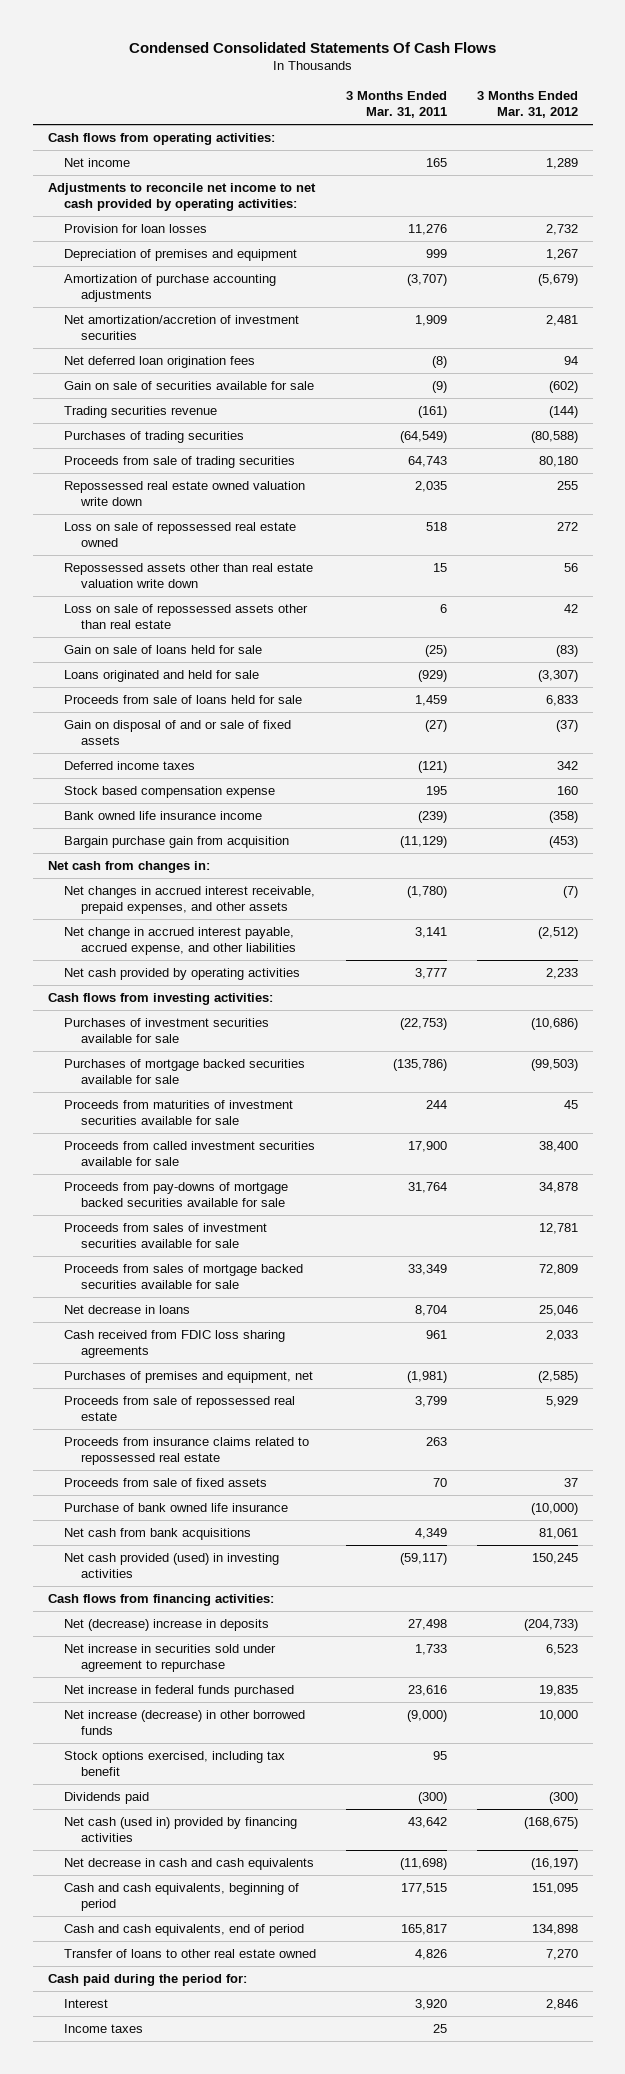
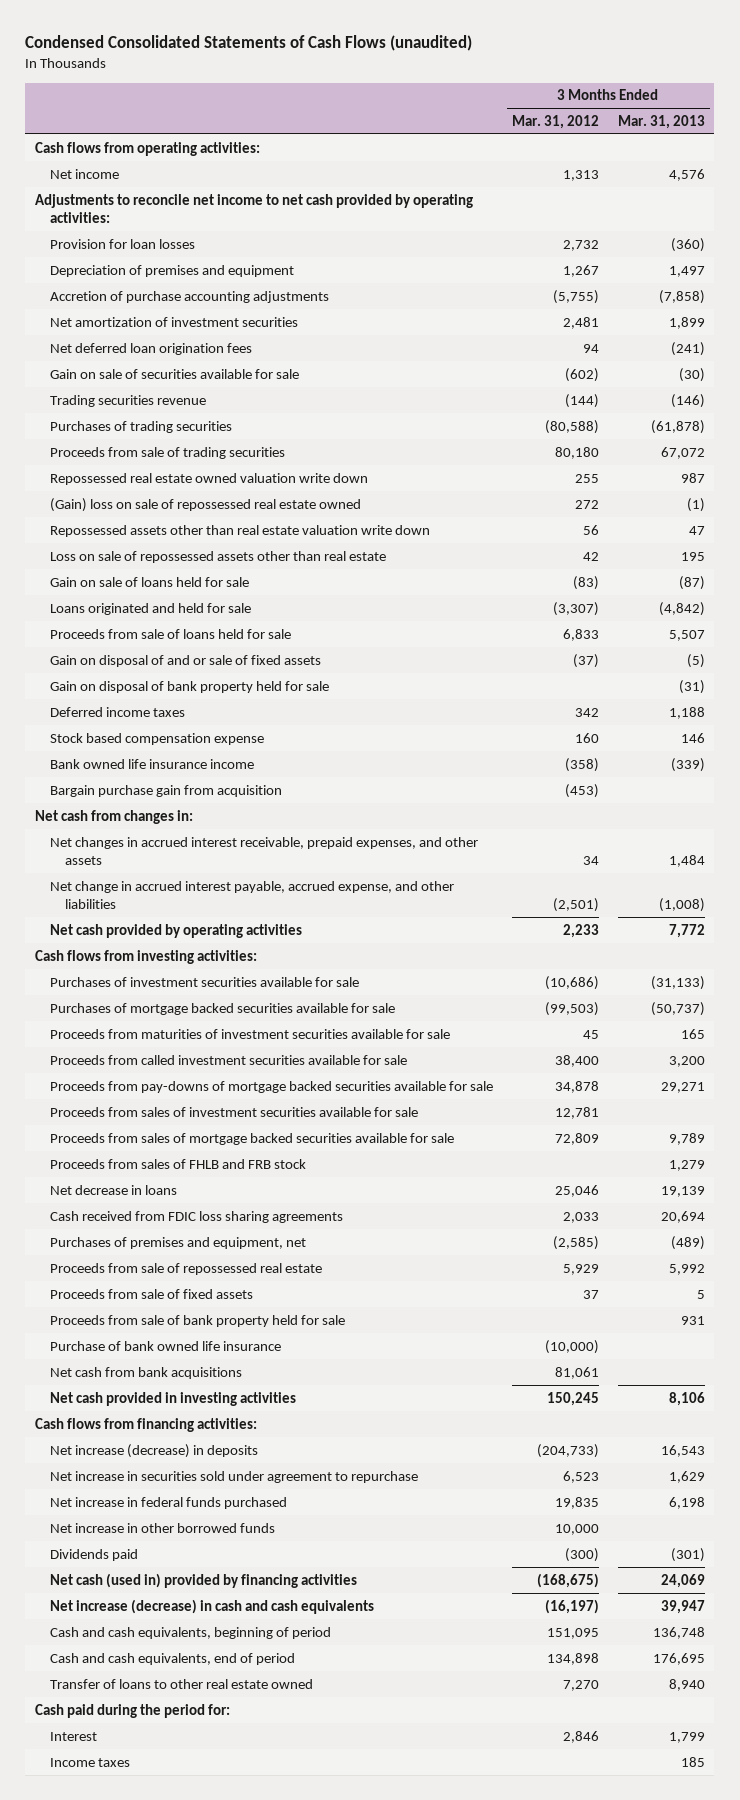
- Condensed Consolidated Statements Of Cash Flows
+ Condensed Consolidated Statements of Cash Flows (unaudited)
- | 3 Months Ended Mar. 31, 2011 | 3 Months Ended Mar. 31, 2012
+ | 3 Months Ended Mar. 31, 2012 | 3 Months Ended Mar. 31, 2013
- Net income | 165 | 1,289
+ Net income | 1,313 | 4,576
- Amortization of purchase accounting adjustments | (3,707) | (5,679)
- Net amortization/accretion of investment securities | 1,909 | 2,481
+ Accretion of purchase accounting adjustments | (5,755) | (7,858)
+ Net amortization of investment securities | 2,481 | 1,899
- Loss on sale of repossessed real estate owned | 518 | 272
+ (Gain) loss on sale of repossessed real estate owned | 272 | (1)
+ Gain on disposal of bank property held for sale | | (31)
- Net changes in accrued interest receivable, prepaid expenses, and other assets | (1,780) | (7)
- Net change in accrued interest payable, accrued expense, and other liabilities | 3,141 | (2,512)
+ Net changes in accrued interest receivable, prepaid expenses, and other assets | 34 | 1,484
+ Net change in accrued interest payable, accrued expense, and other liabilities | (2,501) | (1,008)
+ Proceeds from sales of FHLB and FRB stock | | 1,279
- Proceeds from insurance claims related to repossessed real estate | 263 |
+ Proceeds from sale of bank property held for sale | | 931
- Net cash provided (used) in investing activities | (59,117) | 150,245
+ Net cash provided in investing activities | 150,245 | 8,106
- Net (decrease) increase in deposits | 27,498 | (204,733)
+ Net increase (decrease) in deposits | (204,733) | 16,543
- Net increase (decrease) in other borrowed funds | (9,000) | 10,000
- Stock options exercised, including tax benefit | 95 |
+ Net increase in other borrowed funds | 10,000 |
- Net decrease in cash and cash equivalents | (11,698) | (16,197)
+ Net increase (decrease) in cash and cash equivalents | (16,197) | 39,947

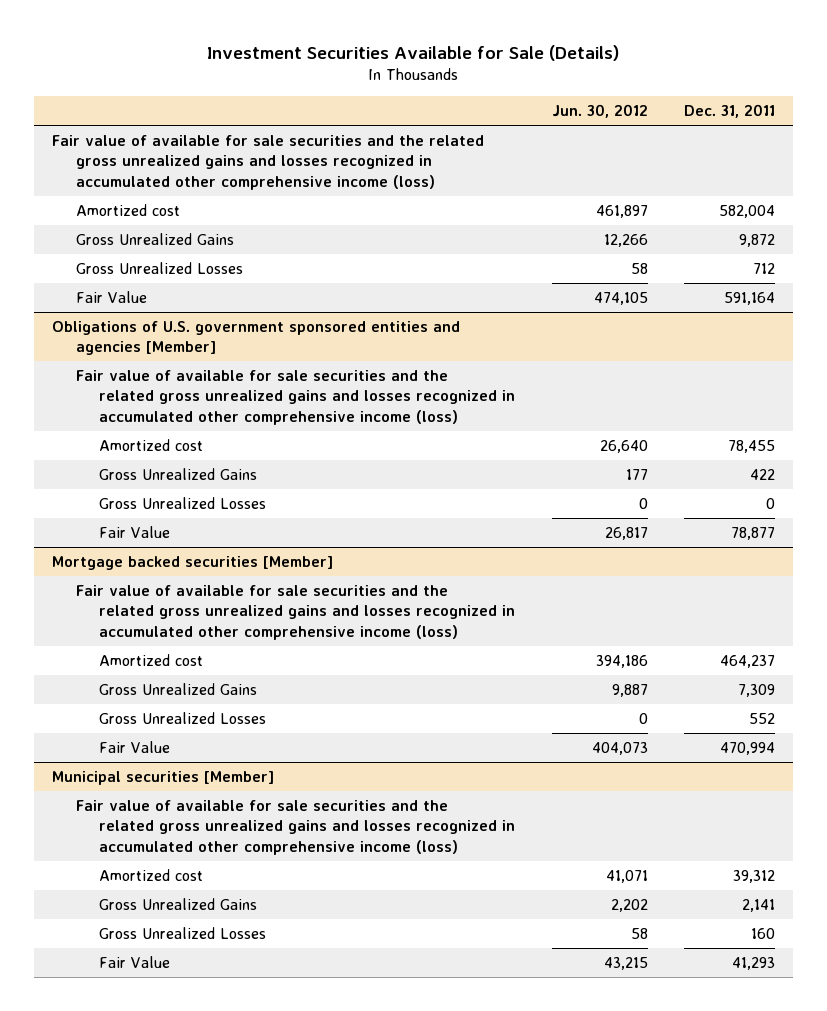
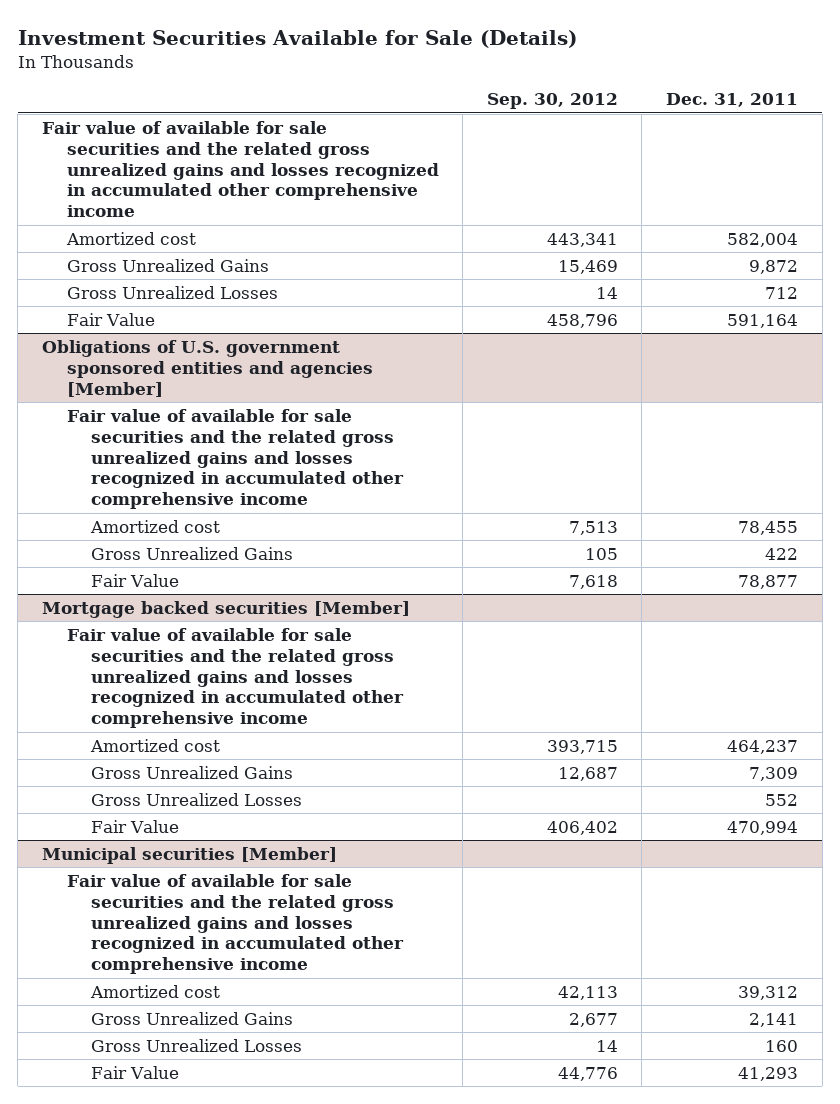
- | Jun. 30, 2012 | Dec. 31, 2011
+ | Sep. 30, 2012 | Dec. 31, 2011
- Fair value of available for sale securities and the related gross unrealized gains and losses recognized in accumulated other comprehensive income (loss)
+ Fair value of available for sale securities and the related gross unrealized gains and losses recognized in accumulated other comprehensive income
@ Obligations of U.S. government sponsored entities and agencies [Member]
- Fair value of available for sale securities and the related gross unrealized gains and losses recognized in accumulated other comprehensive income (loss)
+ Fair value of available for sale securities and the related gross unrealized gains and losses recognized in accumulated other comprehensive income
- Gross Unrealized Losses | 0 | 0
@ Mortgage backed securities [Member]
- Fair value of available for sale securities and the related gross unrealized gains and losses recognized in accumulated other comprehensive income (loss)
+ Fair value of available for sale securities and the related gross unrealized gains and losses recognized in accumulated other comprehensive income
@ Municipal securities [Member]
- Fair value of available for sale securities and the related gross unrealized gains and losses recognized in accumulated other comprehensive income (loss)
+ Fair value of available for sale securities and the related gross unrealized gains and losses recognized in accumulated other comprehensive income

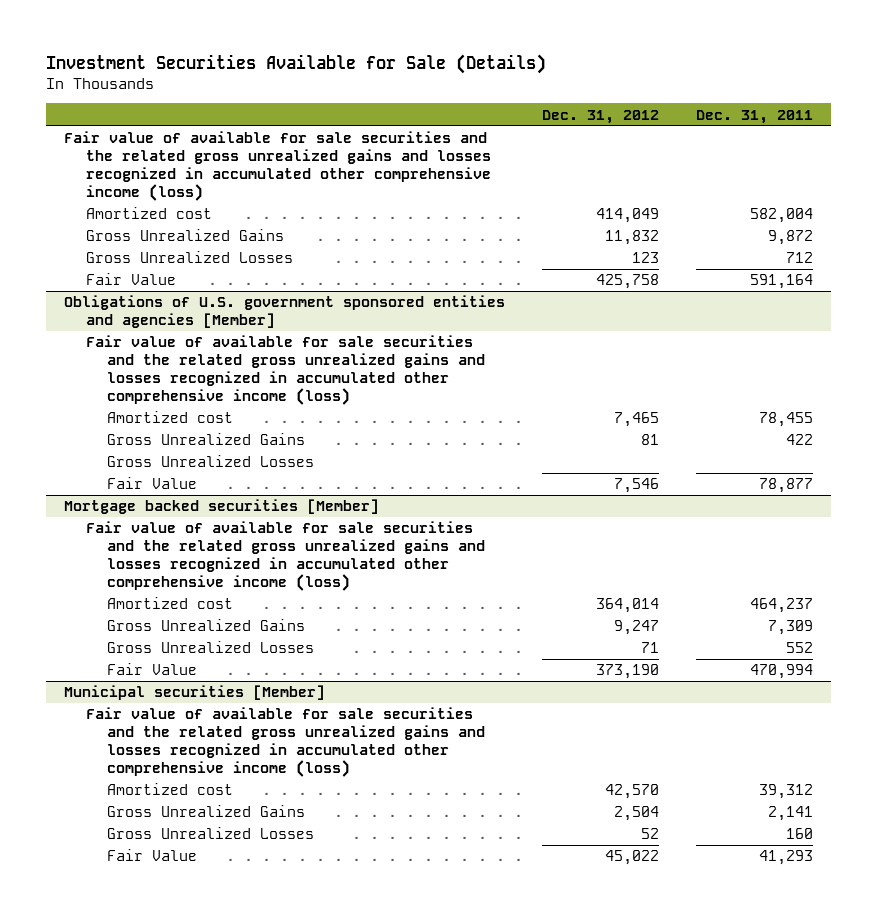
- | Sep. 30, 2012 | Dec. 31, 2011
+ | Dec. 31, 2012 | Dec. 31, 2011
- Fair value of available for sale securities and the related gross unrealized gains and losses recognized in accumulated other comprehensive income
+ Fair value of available for sale securities and the related gross unrealized gains and losses recognized in accumulated other comprehensive income (loss)
@ Obligations of U.S. government sponsored entities and agencies [Member]
- Fair value of available for sale securities and the related gross unrealized gains and losses recognized in accumulated other comprehensive income
+ Fair value of available for sale securities and the related gross unrealized gains and losses recognized in accumulated other comprehensive income (loss)
+ Gross Unrealized Losses
@ Mortgage backed securities [Member]
- Fair value of available for sale securities and the related gross unrealized gains and losses recognized in accumulated other comprehensive income
+ Fair value of available for sale securities and the related gross unrealized gains and losses recognized in accumulated other comprehensive income (loss)
@ Municipal securities [Member]
- Fair value of available for sale securities and the related gross unrealized gains and losses recognized in accumulated other comprehensive income
+ Fair value of available for sale securities and the related gross unrealized gains and losses recognized in accumulated other comprehensive income (loss)

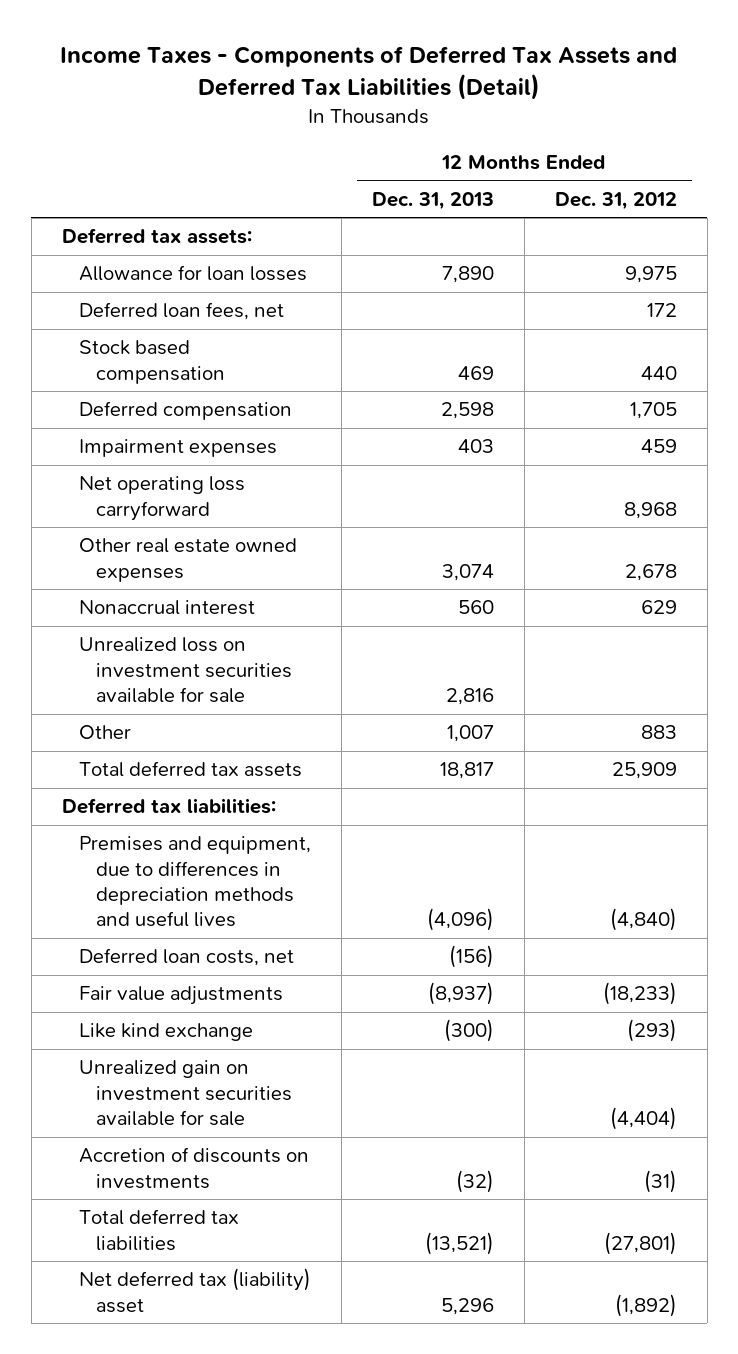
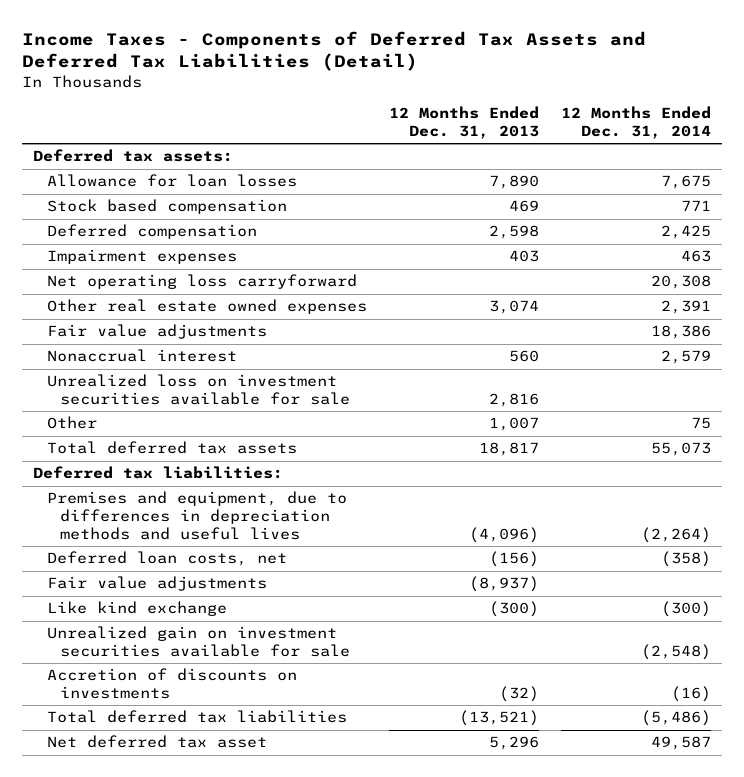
- | 12 Months Ended Dec. 31, 2013 | 12 Months Ended Dec. 31, 2012
+ | 12 Months Ended Dec. 31, 2013 | 12 Months Ended Dec. 31, 2014
- Deferred loan fees, net | | 172
+ Fair value adjustments | | 18,386
- Net deferred tax (liability) asset | 5,296 | (1,892)
+ Net deferred tax asset | 5,296 | 49,587

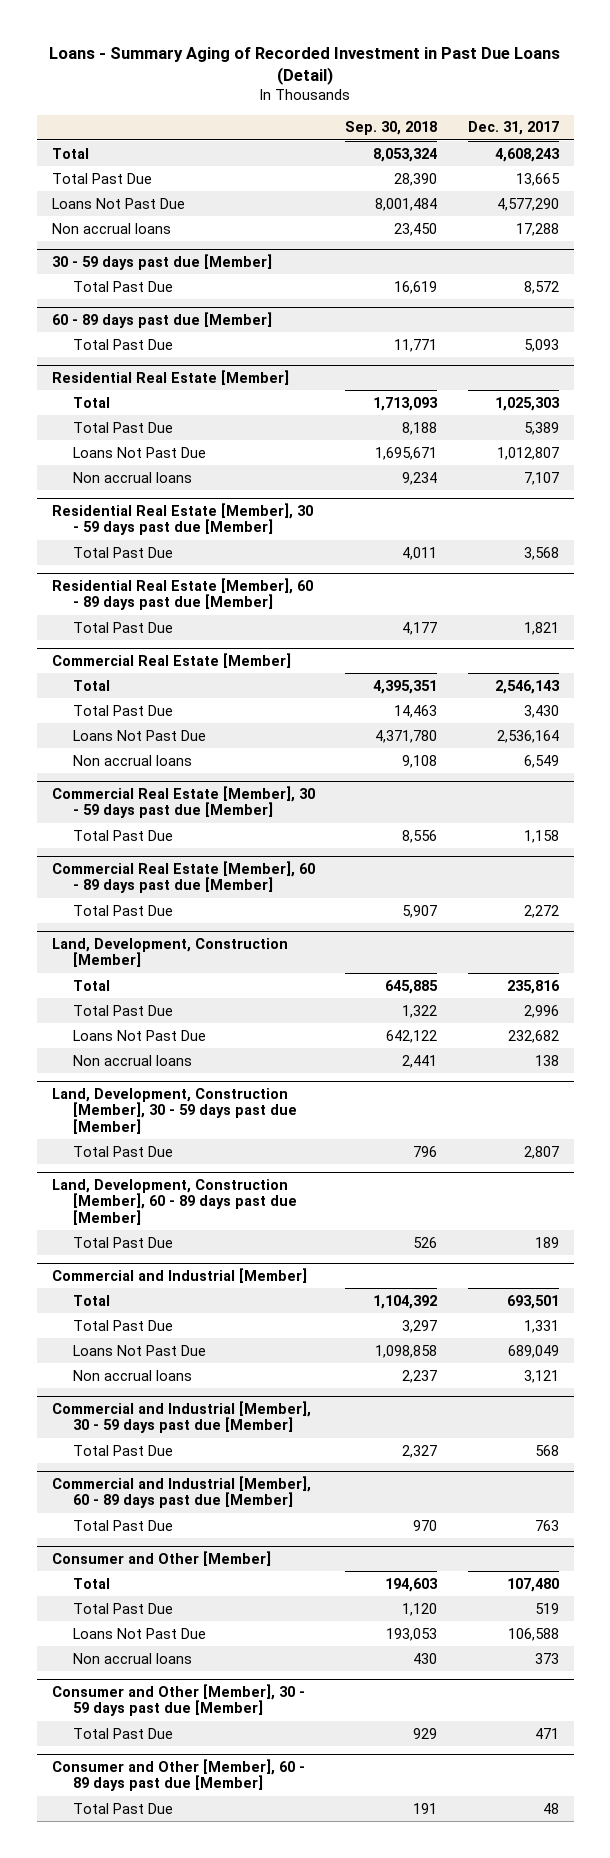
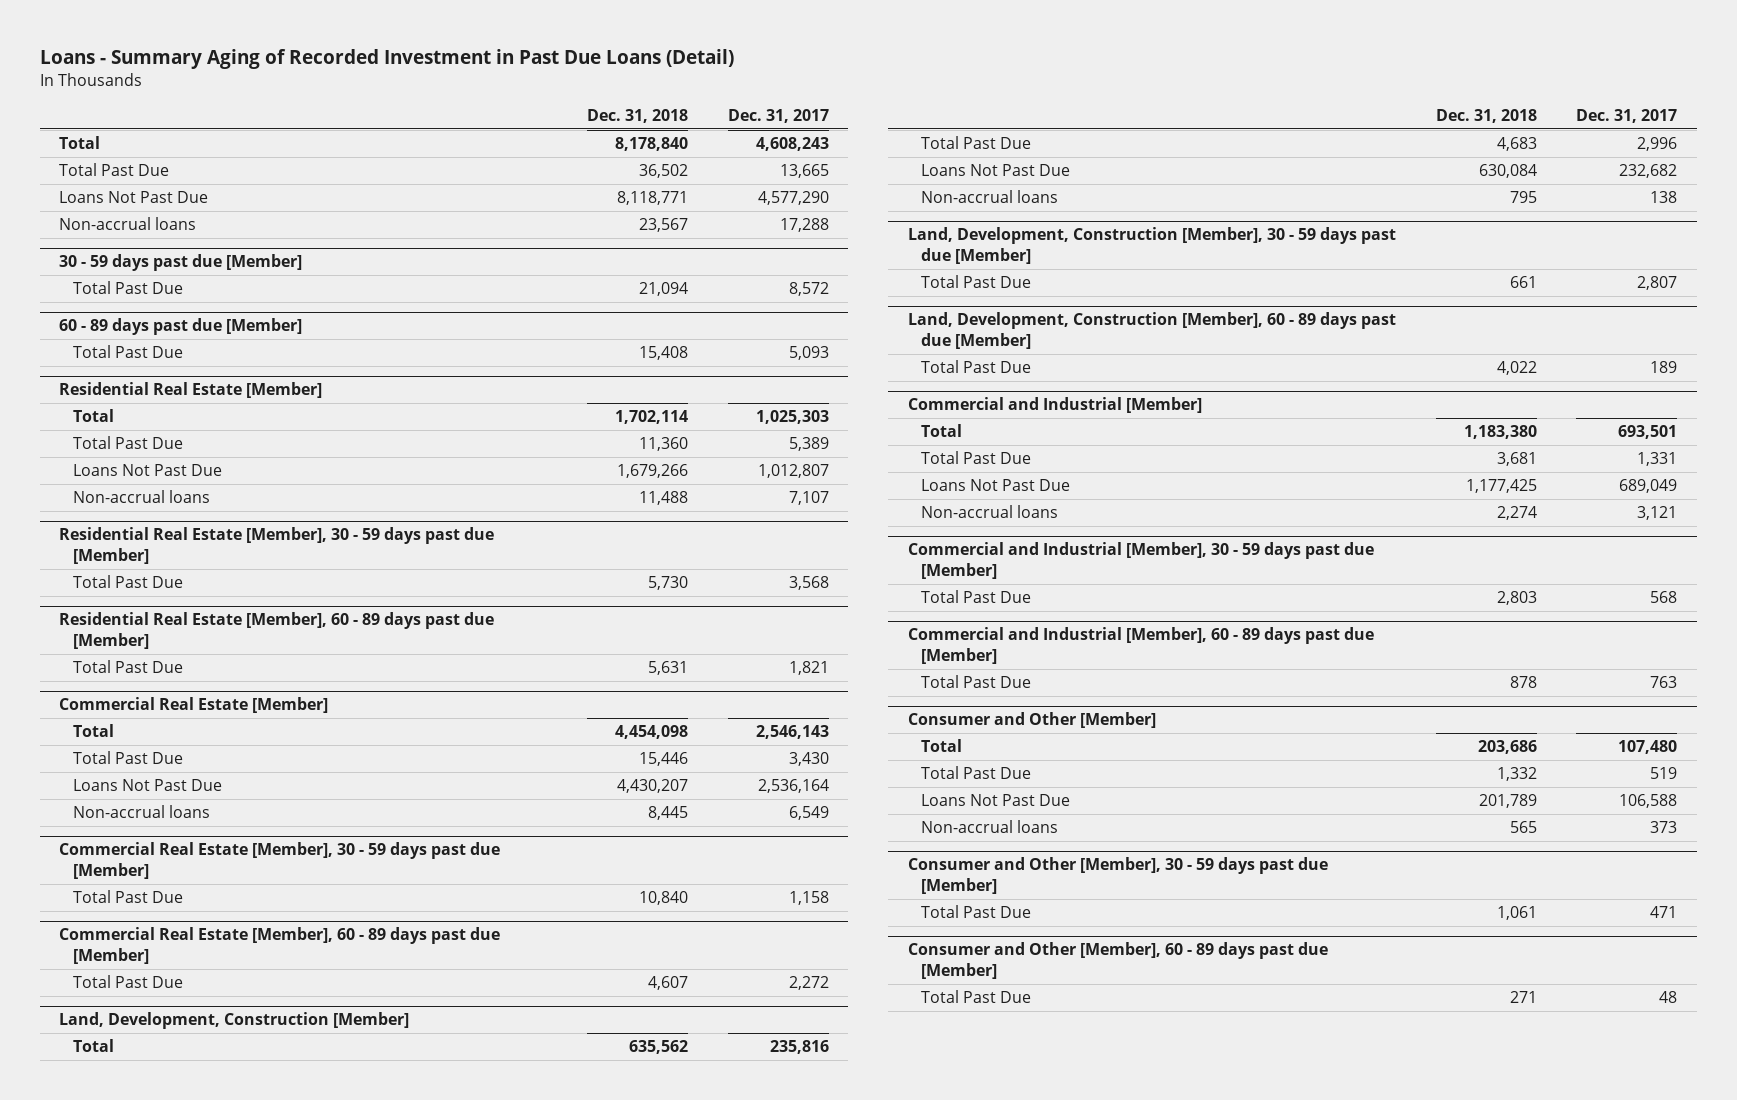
- | Sep. 30, 2018 | Dec. 31, 2017
+ | Dec. 31, 2018 | Dec. 31, 2017
- Non accrual loans | 23,450 | 17,288
+ Non-accrual loans | 23,567 | 17,288
@ Residential Real Estate [Member]
- Non accrual loans | 9,234 | 7,107
+ Non-accrual loans | 11,488 | 7,107
@ Commercial Real Estate [Member]
- Non accrual loans | 9,108 | 6,549
+ Non-accrual loans | 8,445 | 6,549
@ Land, Development, Construction [Member]
- Non accrual loans | 2,441 | 138
+ Non-accrual loans | 795 | 138
@ Commercial and Industrial [Member]
- Non accrual loans | 2,237 | 3,121
+ Non-accrual loans | 2,274 | 3,121
@ Consumer and Other [Member]
- Non accrual loans | 430 | 373
+ Non-accrual loans | 565 | 373

